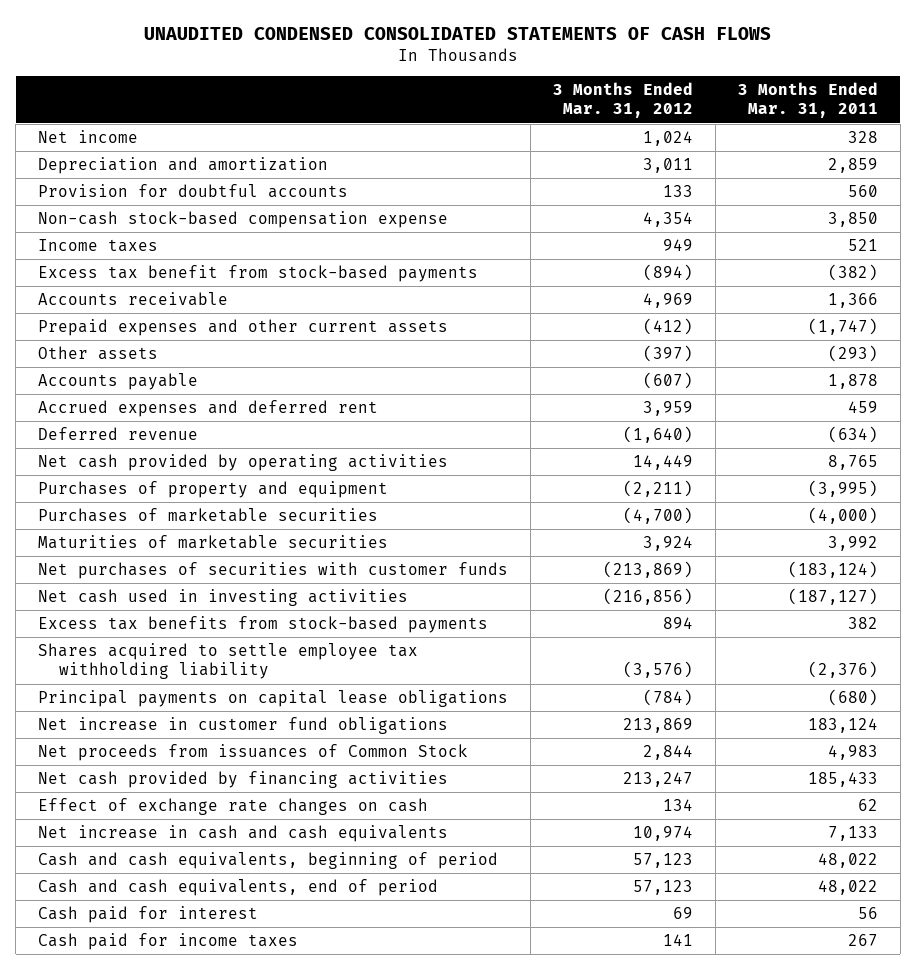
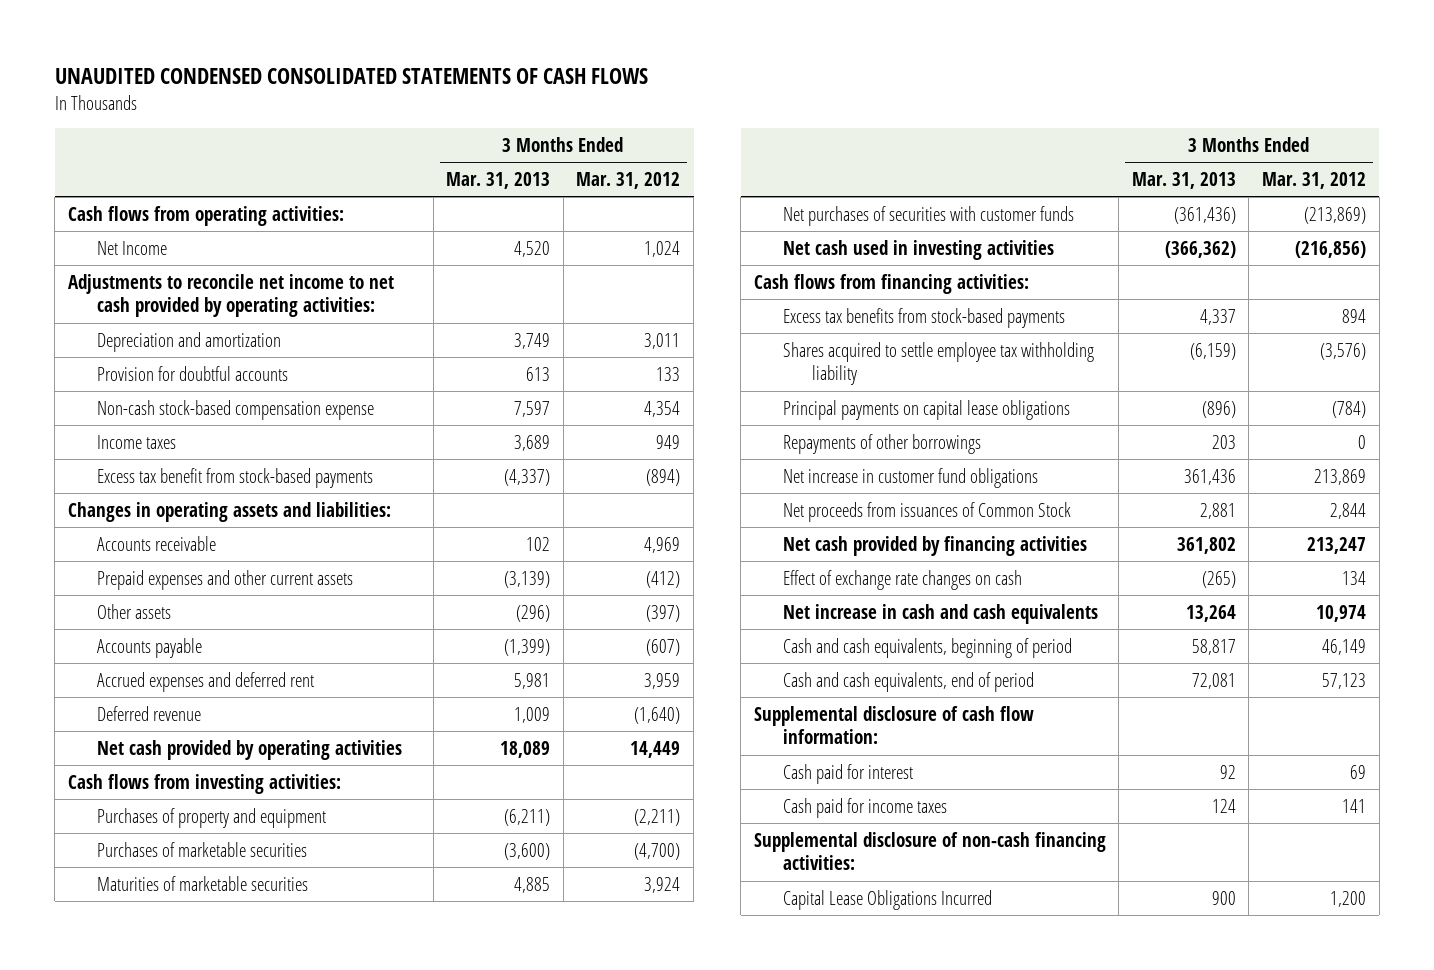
- | 3 Months Ended Mar. 31, 2012 | 3 Months Ended Mar. 31, 2011
+ | 3 Months Ended Mar. 31, 2013 | 3 Months Ended Mar. 31, 2012
- Net income | 1,024 | 328
+ Cash flows from operating activities:
+ Net Income | 4,520 | 1,024
+ Adjustments to reconcile net income to net cash provided by operating activities:
+ Changes in operating assets and liabilities:
+ Cash flows from investing activities:
+ Cash flows from financing activities:
+ Repayments of other borrowings | 203 | 0
- Cash and cash equivalents, beginning of period | 57,123 | 48,022
+ Cash and cash equivalents, beginning of period | 58,817 | 46,149
+ Supplemental disclosure of cash flow information:
+ Supplemental disclosure of non-cash financing activities:
+ Capital Lease Obligations Incurred | 900 | 1,200

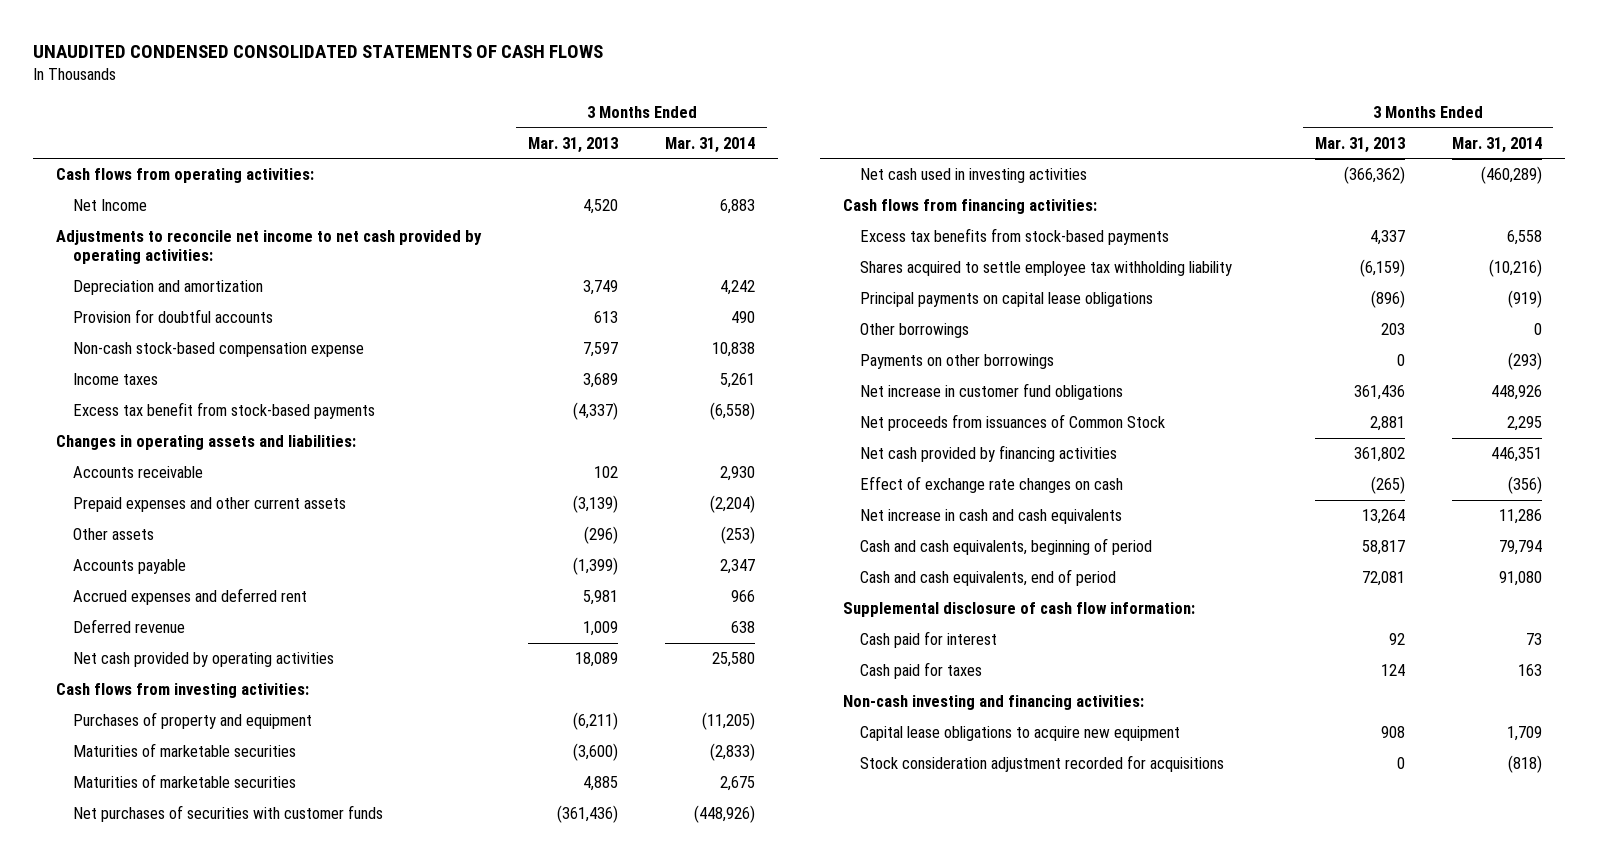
- | 3 Months Ended Mar. 31, 2013 | 3 Months Ended Mar. 31, 2012
+ | 3 Months Ended Mar. 31, 2013 | 3 Months Ended Mar. 31, 2014
- Purchases of marketable securities | (3,600) | (4,700)
+ Maturities of marketable securities | (3,600) | (2,833)
- Repayments of other borrowings | 203 | 0
+ Other borrowings | 203 | 0
+ Payments on other borrowings | 0 | (293)
- Cash paid for income taxes | 124 | 141
- Supplemental disclosure of non-cash financing activities:
- Capital Lease Obligations Incurred | 900 | 1,200
+ Cash paid for taxes | 124 | 163
+ Non-cash investing and financing activities:
+ Capital lease obligations to acquire new equipment | 908 | 1,709
+ Stock consideration adjustment recorded for acquisitions | 0 | (818)

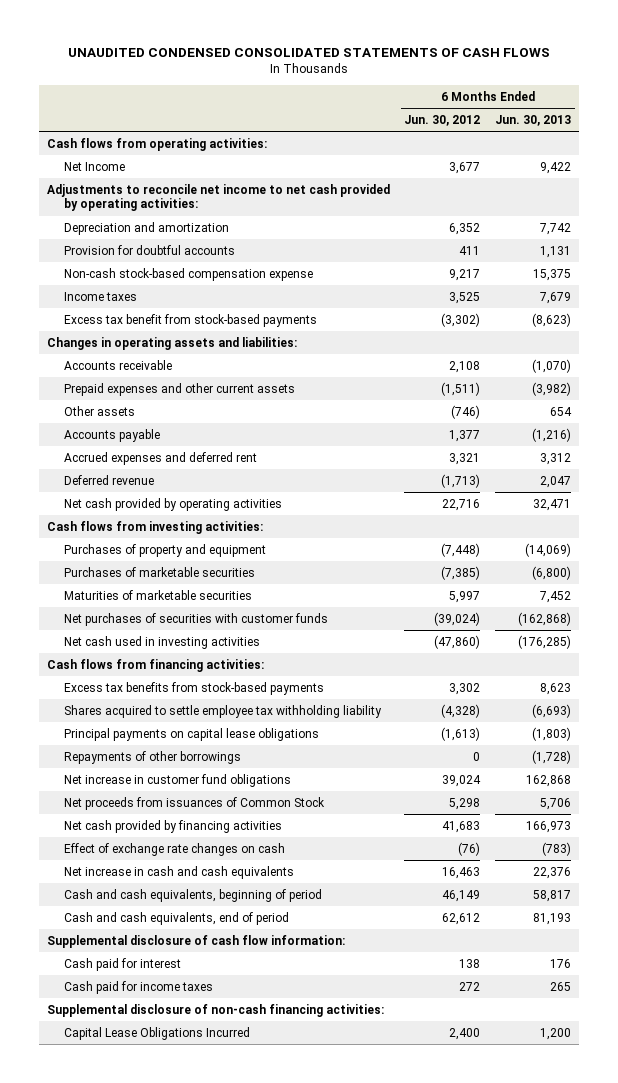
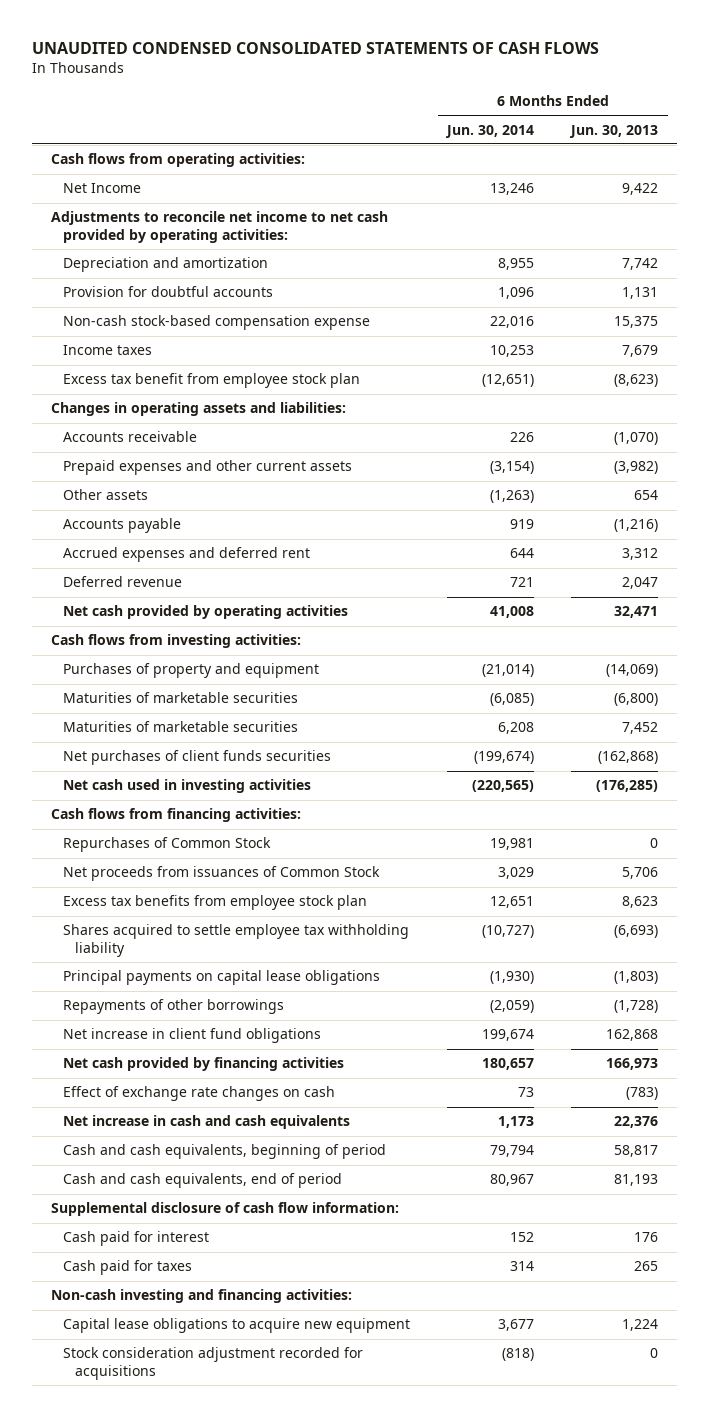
- | 6 Months Ended Jun. 30, 2012 | 6 Months Ended Jun. 30, 2013
+ | 6 Months Ended Jun. 30, 2014 | 6 Months Ended Jun. 30, 2013
- Excess tax benefit from stock-based payments | (3,302) | (8,623)
+ Excess tax benefit from employee stock plan | (12,651) | (8,623)
- Purchases of marketable securities | (7,385) | (6,800)
+ Maturities of marketable securities | (6,085) | (6,800)
- Net purchases of securities with customer funds | (39,024) | (162,868)
+ Net purchases of client funds securities | (199,674) | (162,868)
- Excess tax benefits from stock-based payments | 3,302 | 8,623
+ Repurchases of Common Stock | 19,981 | 0
moved up: Net proceeds from issuances of Common Stock | 3,029 | 5,706
+ Excess tax benefits from employee stock plan | 12,651 | 8,623
- Net increase in customer fund obligations | 39,024 | 162,868
+ Net increase in client fund obligations | 199,674 | 162,868
- Cash paid for income taxes | 272 | 265
- Supplemental disclosure of non-cash financing activities:
- Capital Lease Obligations Incurred | 2,400 | 1,200
+ Cash paid for taxes | 314 | 265
+ Non-cash investing and financing activities:
+ Capital lease obligations to acquire new equipment | 3,677 | 1,224
+ Stock consideration adjustment recorded for acquisitions | (818) | 0

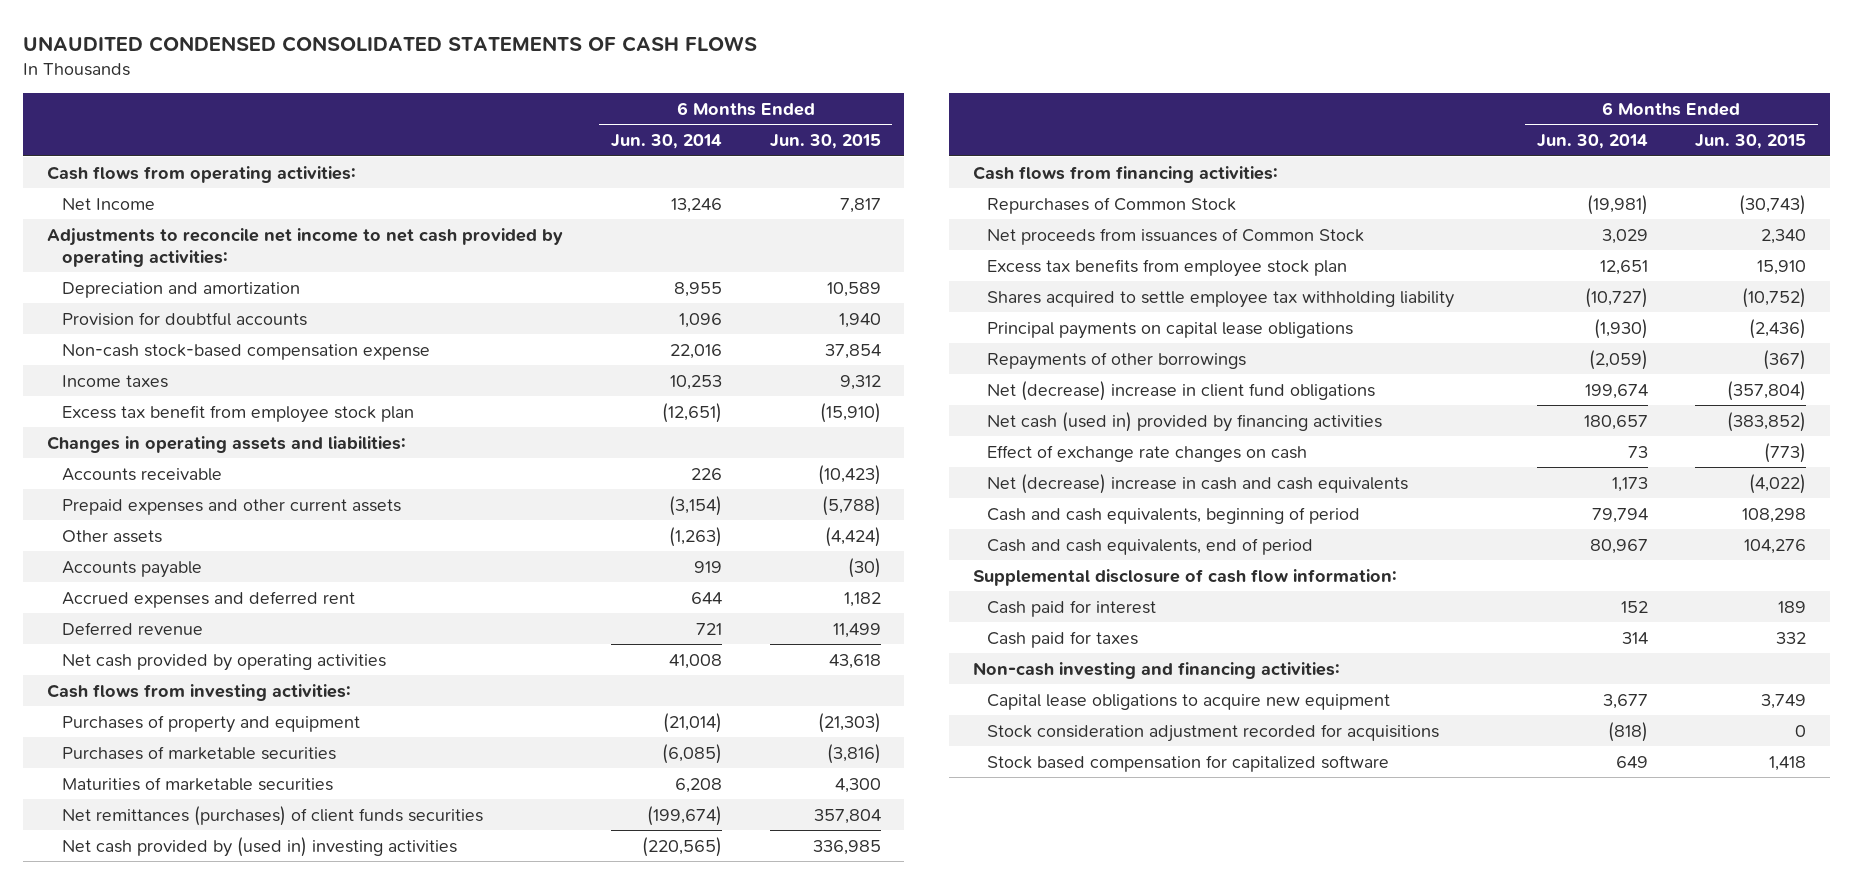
- | 6 Months Ended Jun. 30, 2014 | 6 Months Ended Jun. 30, 2013
+ | 6 Months Ended Jun. 30, 2014 | 6 Months Ended Jun. 30, 2015
- Maturities of marketable securities | (6,085) | (6,800)
+ Purchases of marketable securities | (6,085) | (3,816)
- Net purchases of client funds securities | (199,674) | (162,868)
- Net cash used in investing activities | (220,565) | (176,285)
+ Net remittances (purchases) of client funds securities | (199,674) | 357,804
+ Net cash provided by (used in) investing activities | (220,565) | 336,985
- Repurchases of Common Stock | 19,981 | 0
+ Repurchases of Common Stock | (19,981) | (30,743)
- Net increase in client fund obligations | 199,674 | 162,868
- Net cash provided by financing activities | 180,657 | 166,973
+ Net (decrease) increase in client fund obligations | 199,674 | (357,804)
+ Net cash (used in) provided by financing activities | 180,657 | (383,852)
- Net increase in cash and cash equivalents | 1,173 | 22,376
+ Net (decrease) increase in cash and cash equivalents | 1,173 | (4,022)
+ Stock based compensation for capitalized software | 649 | 1,418

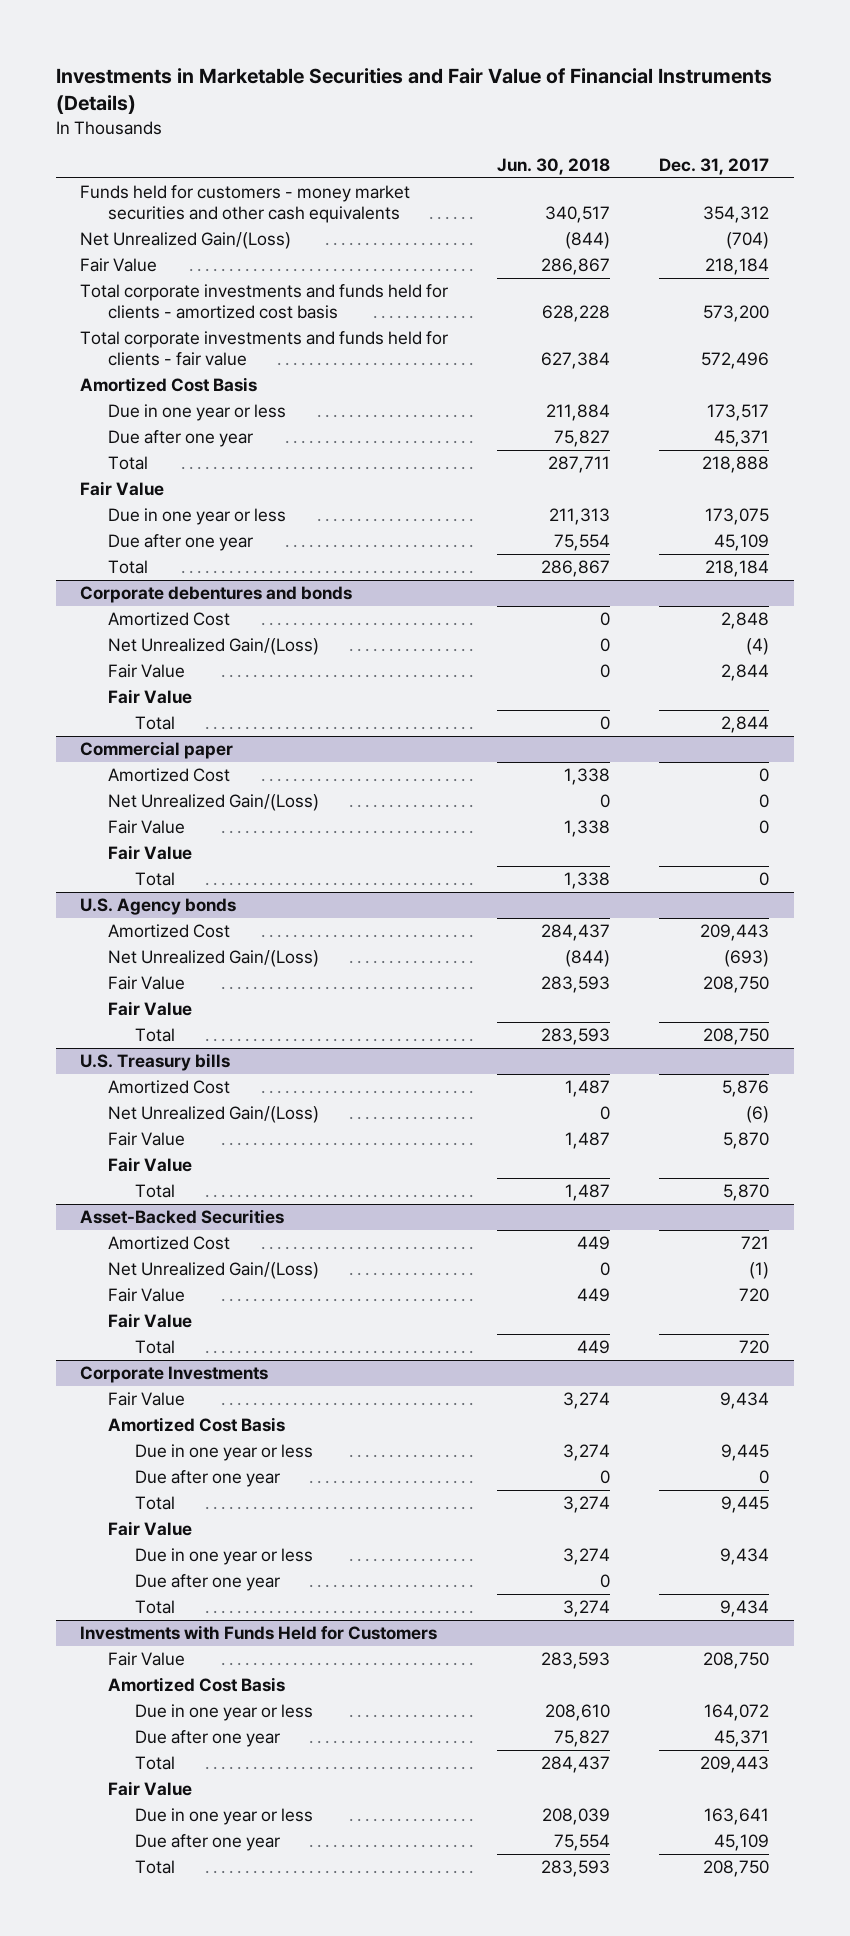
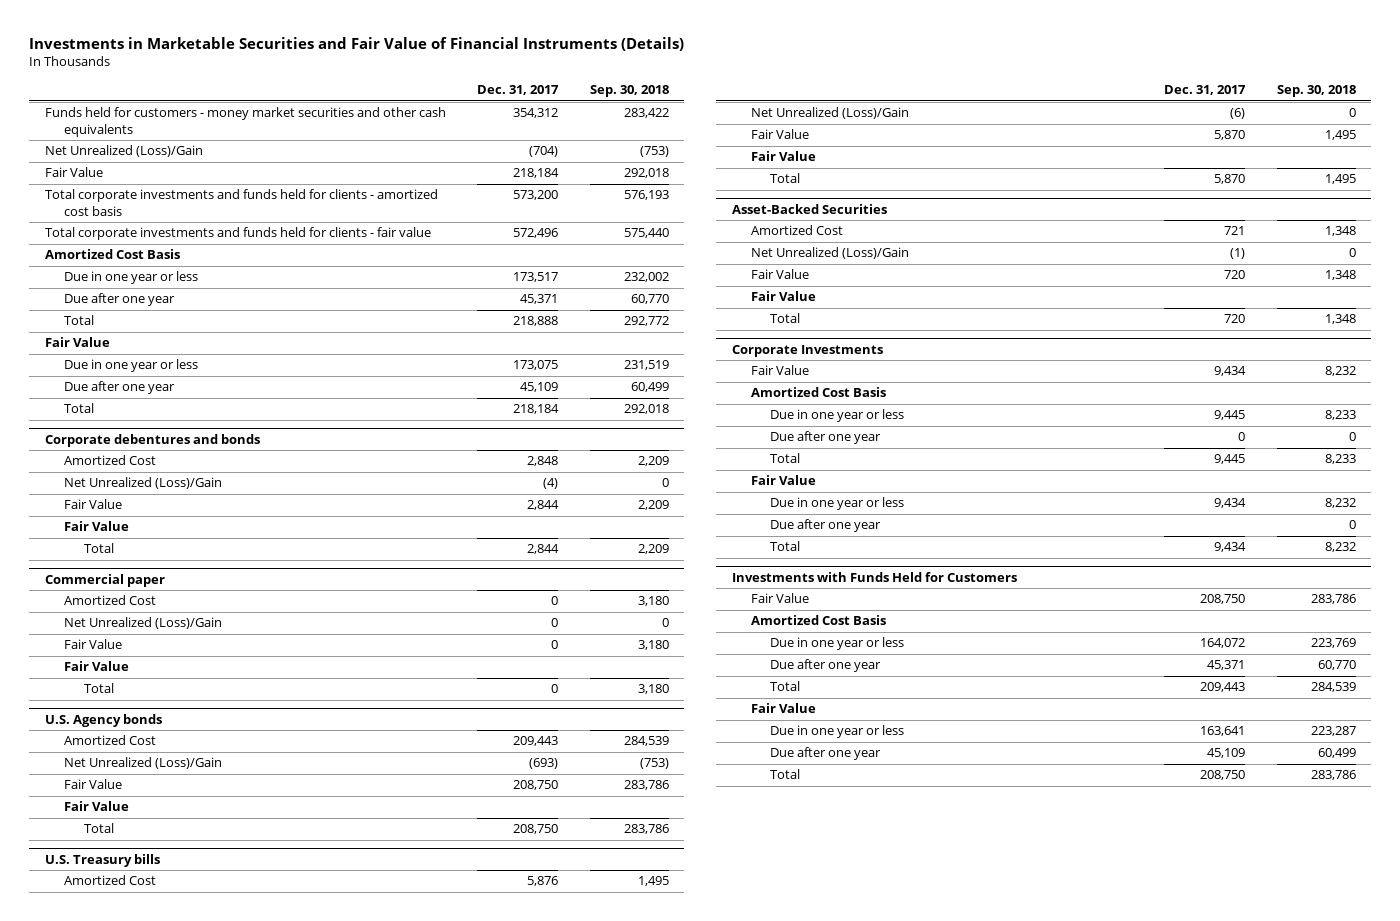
- | Jun. 30, 2018 | Dec. 31, 2017
+ | Dec. 31, 2017 | Sep. 30, 2018
- Net Unrealized Gain/(Loss) | (844) | (704)
+ Net Unrealized (Loss)/Gain | (704) | (753)
@ Corporate debentures and bonds
- Net Unrealized Gain/(Loss) | 0 | (4)
+ Net Unrealized (Loss)/Gain | (4) | 0
@ Commercial paper
- Net Unrealized Gain/(Loss) | 0 | 0
+ Net Unrealized (Loss)/Gain | 0 | 0
@ U.S. Agency bonds
- Net Unrealized Gain/(Loss) | (844) | (693)
+ Net Unrealized (Loss)/Gain | (693) | (753)
@ U.S. Treasury bills
- Net Unrealized Gain/(Loss) | 0 | (6)
+ Net Unrealized (Loss)/Gain | (6) | 0
@ Asset-Backed Securities
- Net Unrealized Gain/(Loss) | 0 | (1)
+ Net Unrealized (Loss)/Gain | (1) | 0

